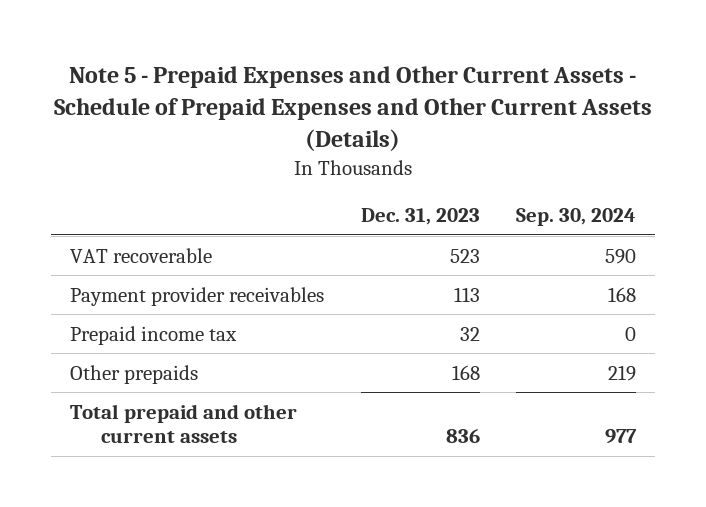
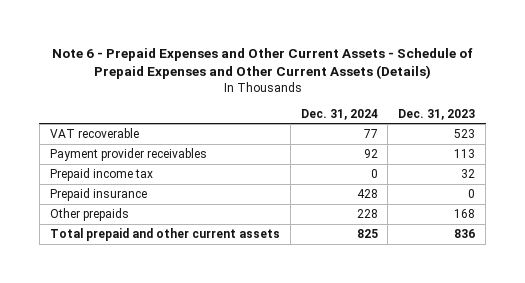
- Note 5 - Prepaid Expenses and Other Current Assets - Schedule of Prepaid Expenses and Other Current Assets (Details)
+ Note 6 - Prepaid Expenses and Other Current Assets - Schedule of Prepaid Expenses and Other Current Assets (Details)
- | Dec. 31, 2023 | Sep. 30, 2024
+ | Dec. 31, 2024 | Dec. 31, 2023
+ Prepaid insurance | 428 | 0

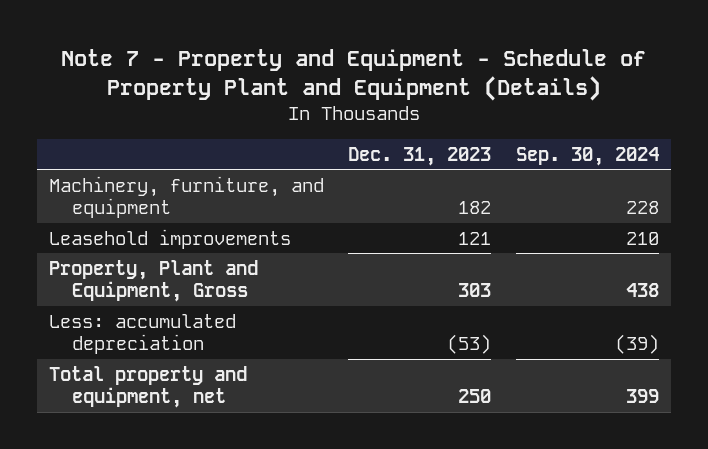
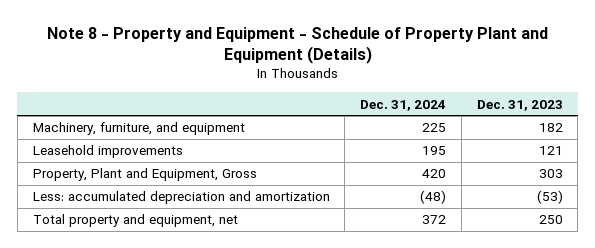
- Note 7 - Property and Equipment - Schedule of Property Plant and Equipment (Details)
+ Note 8 - Property and Equipment - Schedule of Property Plant and Equipment (Details)
- | Dec. 31, 2023 | Sep. 30, 2024
+ | Dec. 31, 2024 | Dec. 31, 2023
- Less: accumulated depreciation | (53) | (39)
+ Less: accumulated depreciation and amortization | (48) | (53)

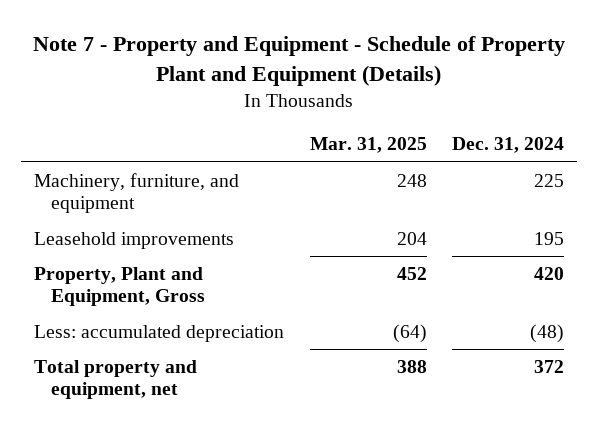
- Note 8 - Property and Equipment - Schedule of Property Plant and Equipment (Details)
+ Note 7 - Property and Equipment - Schedule of Property Plant and Equipment (Details)
- | Dec. 31, 2024 | Dec. 31, 2023
+ | Mar. 31, 2025 | Dec. 31, 2024
- Less: accumulated depreciation and amortization | (48) | (53)
+ Less: accumulated depreciation | (64) | (48)

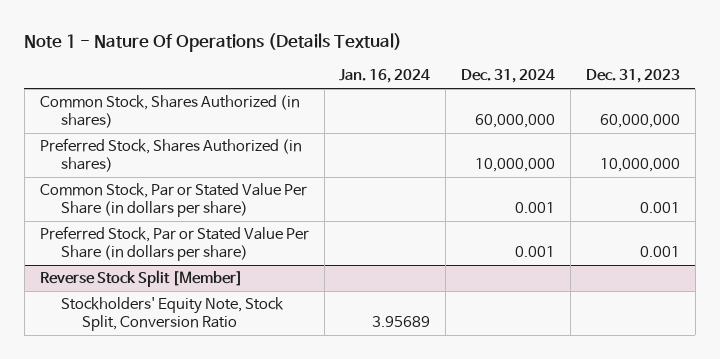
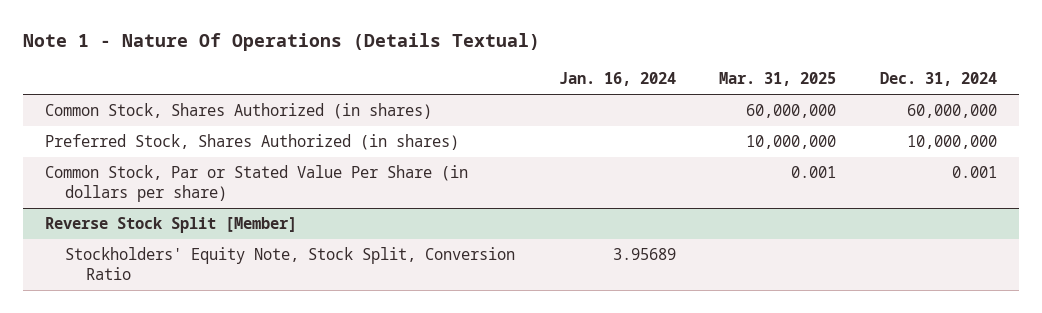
- | Jan. 16, 2024 | Dec. 31, 2024 | Dec. 31, 2023
+ | Jan. 16, 2024 | Mar. 31, 2025 | Dec. 31, 2024
- Preferred Stock, Par or Stated Value Per Share (in dollars per share) | | 0.001 | 0.001

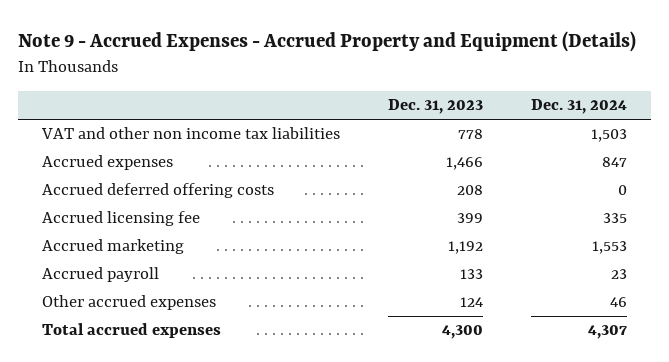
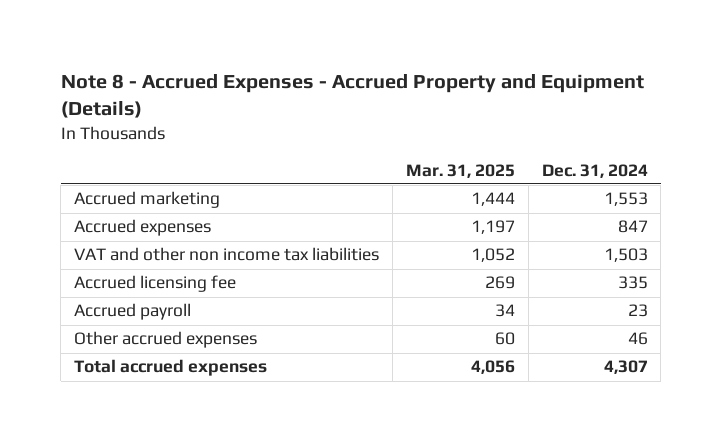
- Note 9 - Accrued Expenses - Accrued Property and Equipment (Details)
+ Note 8 - Accrued Expenses - Accrued Property and Equipment (Details)
- | Dec. 31, 2023 | Dec. 31, 2024
+ | Mar. 31, 2025 | Dec. 31, 2024
moved up: Accrued marketing | 1,444 | 1,553
- Accrued deferred offering costs | 208 | 0
moved down: VAT and other non income tax liabilities | 1,052 | 1,503

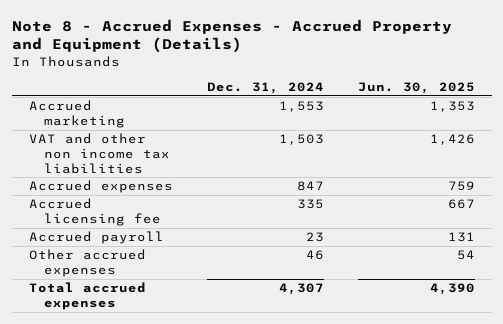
- | Mar. 31, 2025 | Dec. 31, 2024
+ | Dec. 31, 2024 | Jun. 30, 2025
moved down: Accrued expenses | 847 | 759

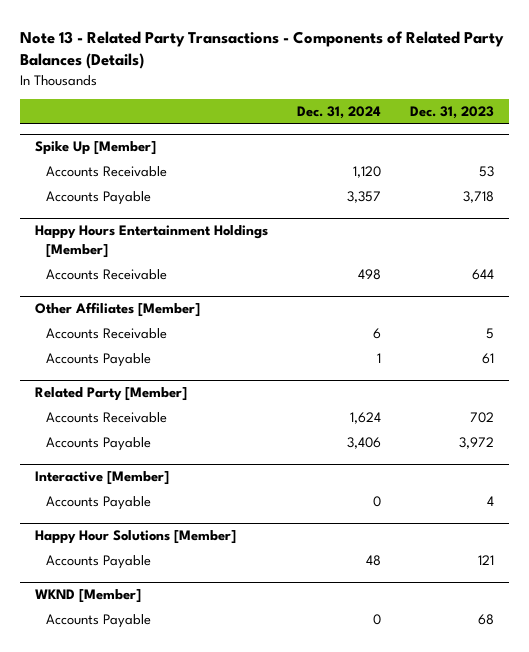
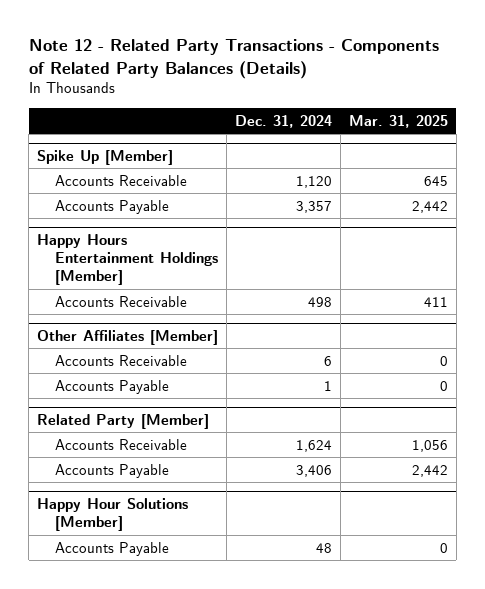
- Note 13 - Related Party Transactions - Components of Related Party Balances (Details)
+ Note 12 - Related Party Transactions - Components of Related Party Balances (Details)
- | Dec. 31, 2024 | Dec. 31, 2023
+ | Dec. 31, 2024 | Mar. 31, 2025
- Interactive [Member]
- Accounts Payable | 0 | 4
- WKND [Member]
- Accounts Payable | 0 | 68

